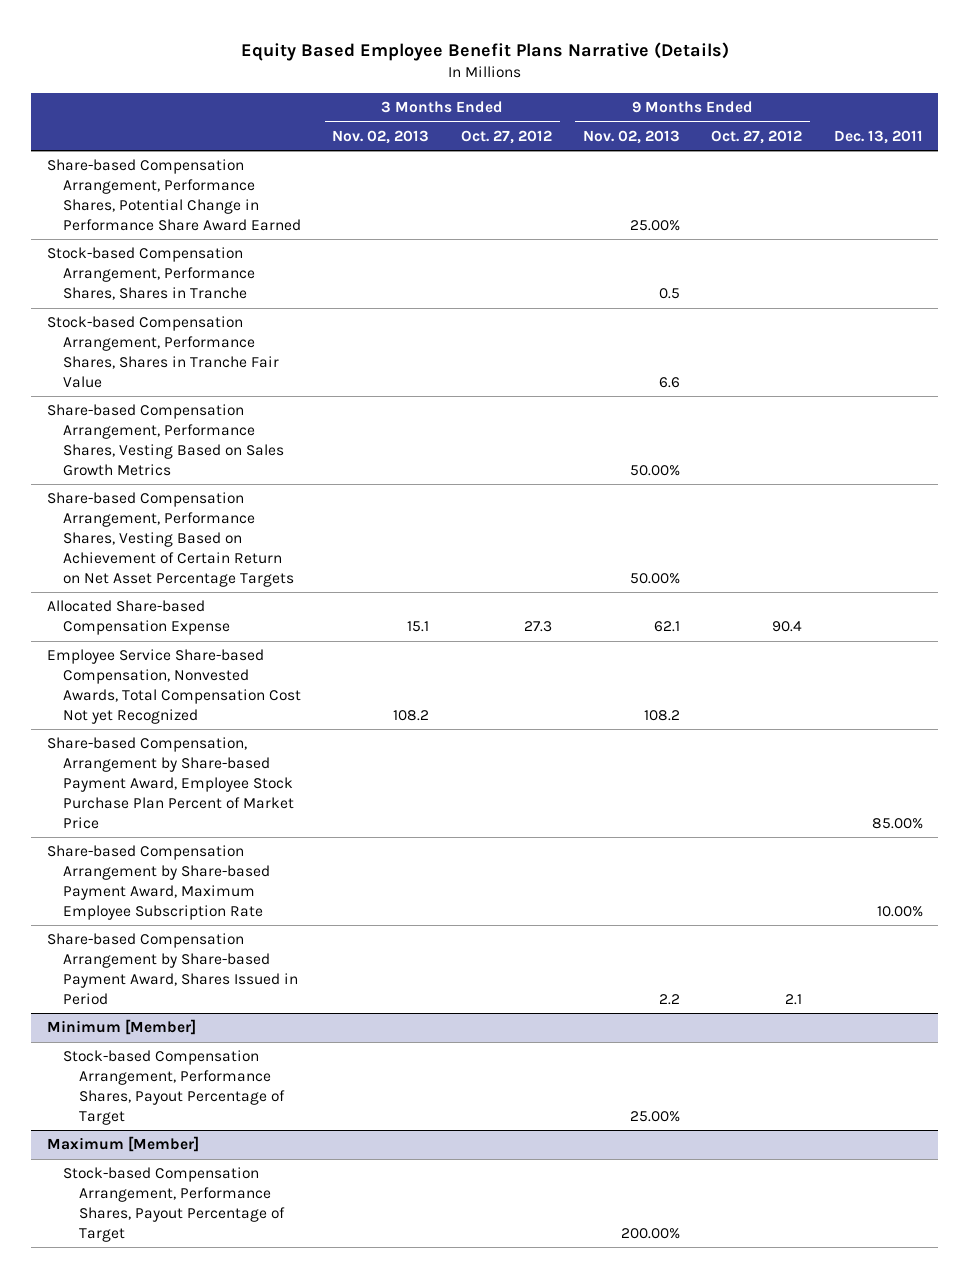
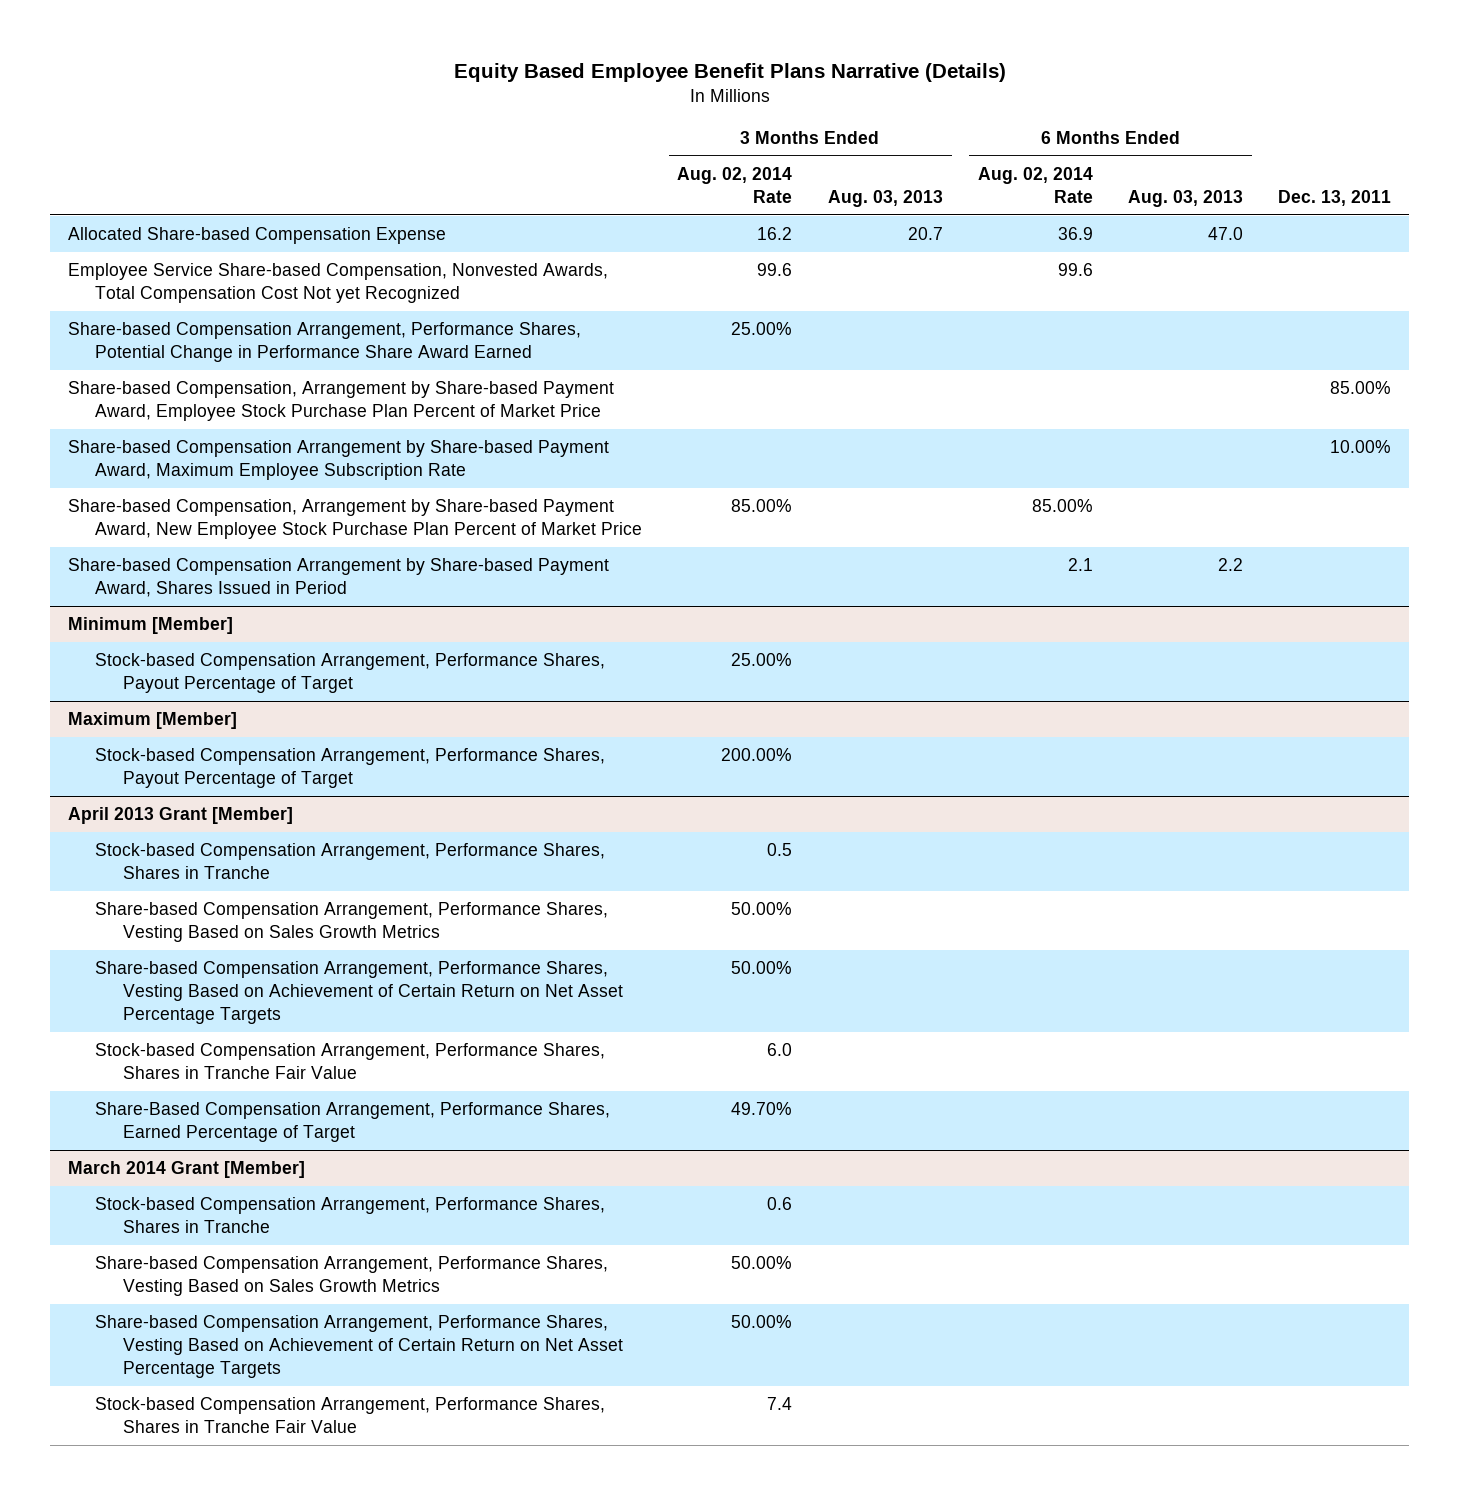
- | 3 Months Ended Nov. 02, 2013 | 3 Months Ended Oct. 27, 2012 | 9 Months Ended Nov. 02, 2013 | 9 Months Ended Oct. 27, 2012 | Dec. 13, 2011
+ | 3 Months Ended Aug. 02, 2014 Rate | 3 Months Ended Aug. 03, 2013 | 6 Months Ended Aug. 02, 2014 Rate | 6 Months Ended Aug. 03, 2013 | Dec. 13, 2011
- Stock-based Compensation Arrangement, Performance Shares, Shares in Tranche | | | 0.5 | |
- Stock-based Compensation Arrangement, Performance Shares, Shares in Tranche Fair Value | | | 6.6 | |
- Share-based Compensation Arrangement, Performance Shares, Vesting Based on Sales Growth Metrics | | | 50.00% | |
- Share-based Compensation Arrangement, Performance Shares, Vesting Based on Achievement of Certain Return on Net Asset Percentage Targets | | | 50.00% | |
moved down: Share-based Compensation Arrangement, Performance Shares, Potential Change in Performance Share Award Earned | 25.00% | | | |
+ Share-based Compensation, Arrangement by Share-based Payment Award, New Employee Stock Purchase Plan Percent of Market Price | 85.00% | | 85.00% | |
+ April 2013 Grant [Member]
+ Stock-based Compensation Arrangement, Performance Shares, Shares in Tranche | 0.5 | | | |
+ Share-based Compensation Arrangement, Performance Shares, Vesting Based on Sales Growth Metrics | 50.00% | | | |
+ Share-based Compensation Arrangement, Performance Shares, Vesting Based on Achievement of Certain Return on Net Asset Percentage Targets | 50.00% | | | |
+ Stock-based Compensation Arrangement, Performance Shares, Shares in Tranche Fair Value | 6.0 | | | |
+ Share-Based Compensation Arrangement, Performance Shares, Earned Percentage of Target | 49.70% | | | |
+ March 2014 Grant [Member]
+ Stock-based Compensation Arrangement, Performance Shares, Shares in Tranche | 0.6 | | | |
+ Share-based Compensation Arrangement, Performance Shares, Vesting Based on Sales Growth Metrics | 50.00% | | | |
+ Share-based Compensation Arrangement, Performance Shares, Vesting Based on Achievement of Certain Return on Net Asset Percentage Targets | 50.00% | | | |
+ Stock-based Compensation Arrangement, Performance Shares, Shares in Tranche Fair Value | 7.4 | | | |

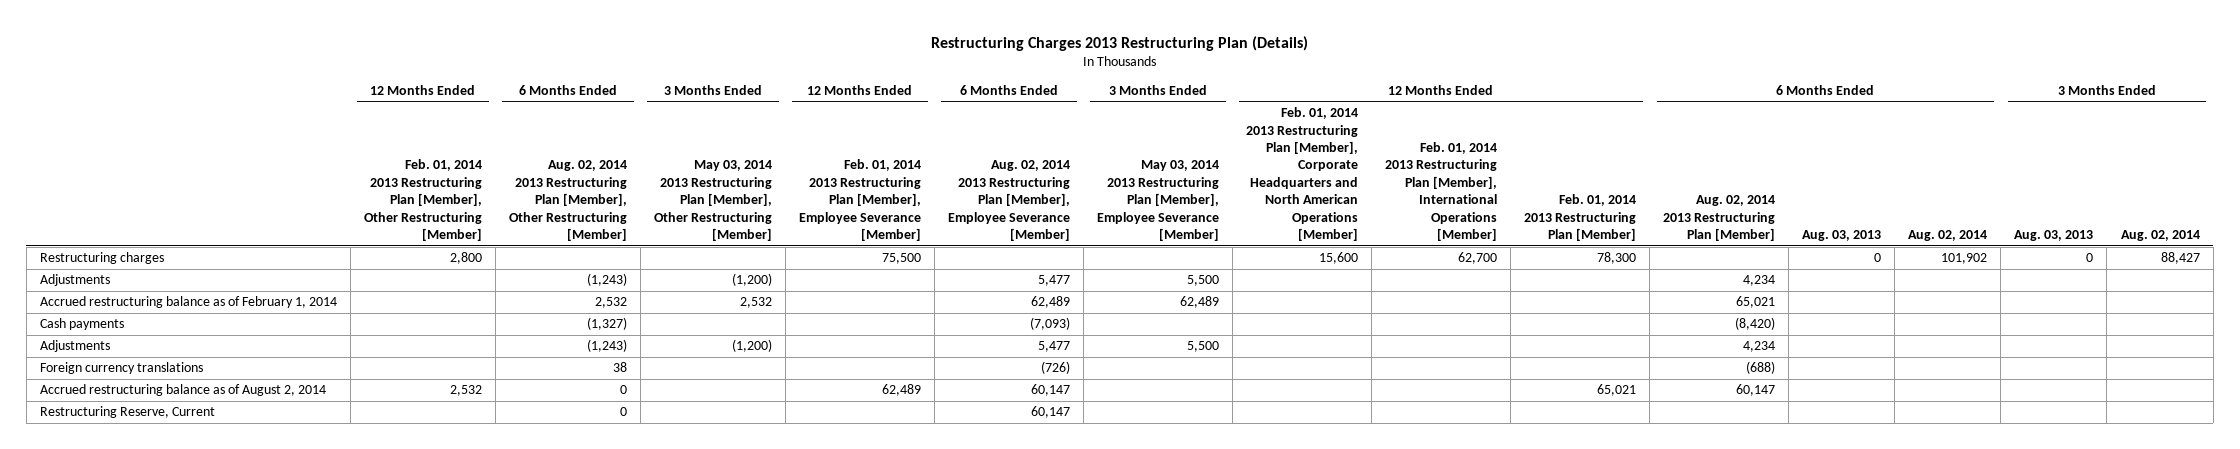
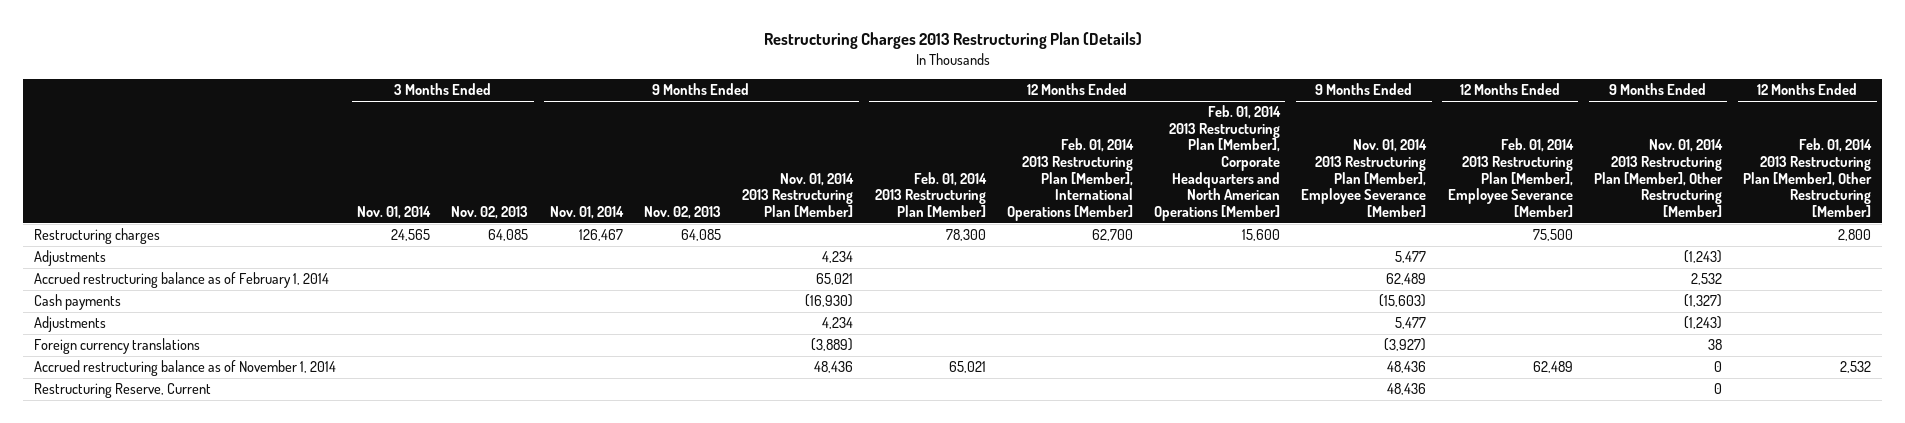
- | 12 Months Ended Feb. 01, 2014 2013 Restructuring Plan [Member], Other Restructuring [Member] | 6 Months Ended Aug. 02, 2014 2013 Restructuring Plan [Member], Other Restructuring [Member] | 3 Months Ended May 03, 2014 2013 Restructuring Plan [Member], Other Restructuring [Member] | 12 Months Ended Feb. 01, 2014 2013 Restructuring Plan [Member], Employee Severance [Member] | 6 Months Ended Aug. 02, 2014 2013 Restructuring Plan [Member], Employee Severance [Member] | 3 Months Ended May 03, 2014 2013 Restructuring Plan [Member], Employee Severance [Member] | 12 Months Ended Feb. 01, 2014 2013 Restructuring Plan [Member], Corporate Headquarters and North American Operations [Member] | 12 Months Ended Feb. 01, 2014 2013 Restructuring Plan [Member], International Operations [Member] | 12 Months Ended Feb. 01, 2014 2013 Restructuring Plan [Member] | 6 Months Ended Aug. 02, 2014 2013 Restructuring Plan [Member] | 6 Months Ended Aug. 03, 2013 | 6 Months Ended Aug. 02, 2014 | 3 Months Ended Aug. 03, 2013 | 3 Months Ended Aug. 02, 2014
+ | 3 Months Ended Nov. 01, 2014 | 3 Months Ended Nov. 02, 2013 | 9 Months Ended Nov. 01, 2014 | 9 Months Ended Nov. 02, 2013 | 9 Months Ended Nov. 01, 2014 2013 Restructuring Plan [Member] | 12 Months Ended Feb. 01, 2014 2013 Restructuring Plan [Member] | 12 Months Ended Feb. 01, 2014 2013 Restructuring Plan [Member], International Operations [Member] | 12 Months Ended Feb. 01, 2014 2013 Restructuring Plan [Member], Corporate Headquarters and North American Operations [Member] | 9 Months Ended Nov. 01, 2014 2013 Restructuring Plan [Member], Employee Severance [Member] | 12 Months Ended Feb. 01, 2014 2013 Restructuring Plan [Member], Employee Severance [Member] | 9 Months Ended Nov. 01, 2014 2013 Restructuring Plan [Member], Other Restructuring [Member] | 12 Months Ended Feb. 01, 2014 2013 Restructuring Plan [Member], Other Restructuring [Member]
- Accrued restructuring balance as of August 2, 2014 | 2,532 | 0 | | 62,489 | 60,147 | | | | 65,021 | 60,147 | | | |
+ Accrued restructuring balance as of November 1, 2014 | | | | | 48,436 | 65,021 | | | 48,436 | 62,489 | 0 | 2,532

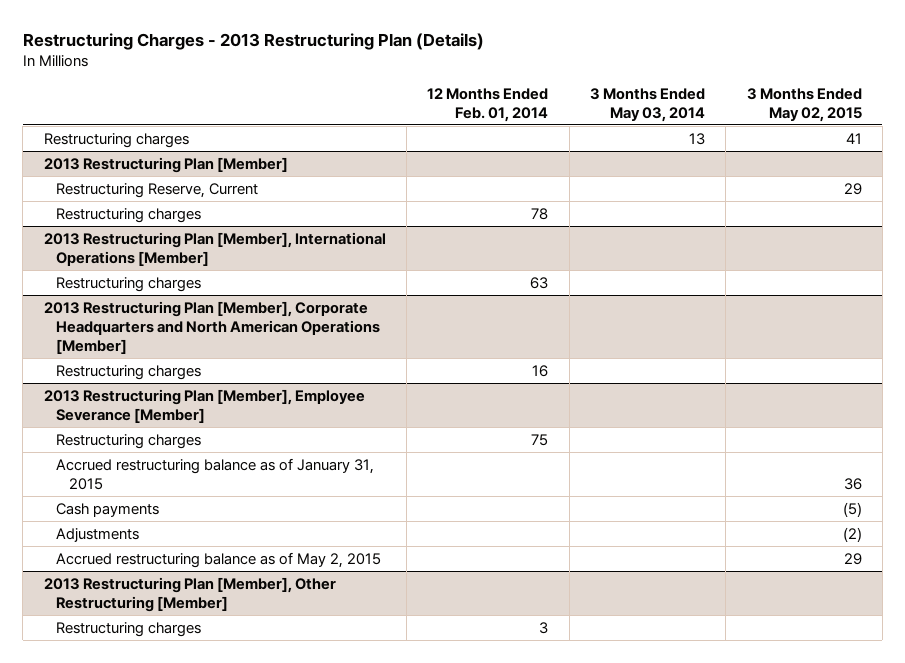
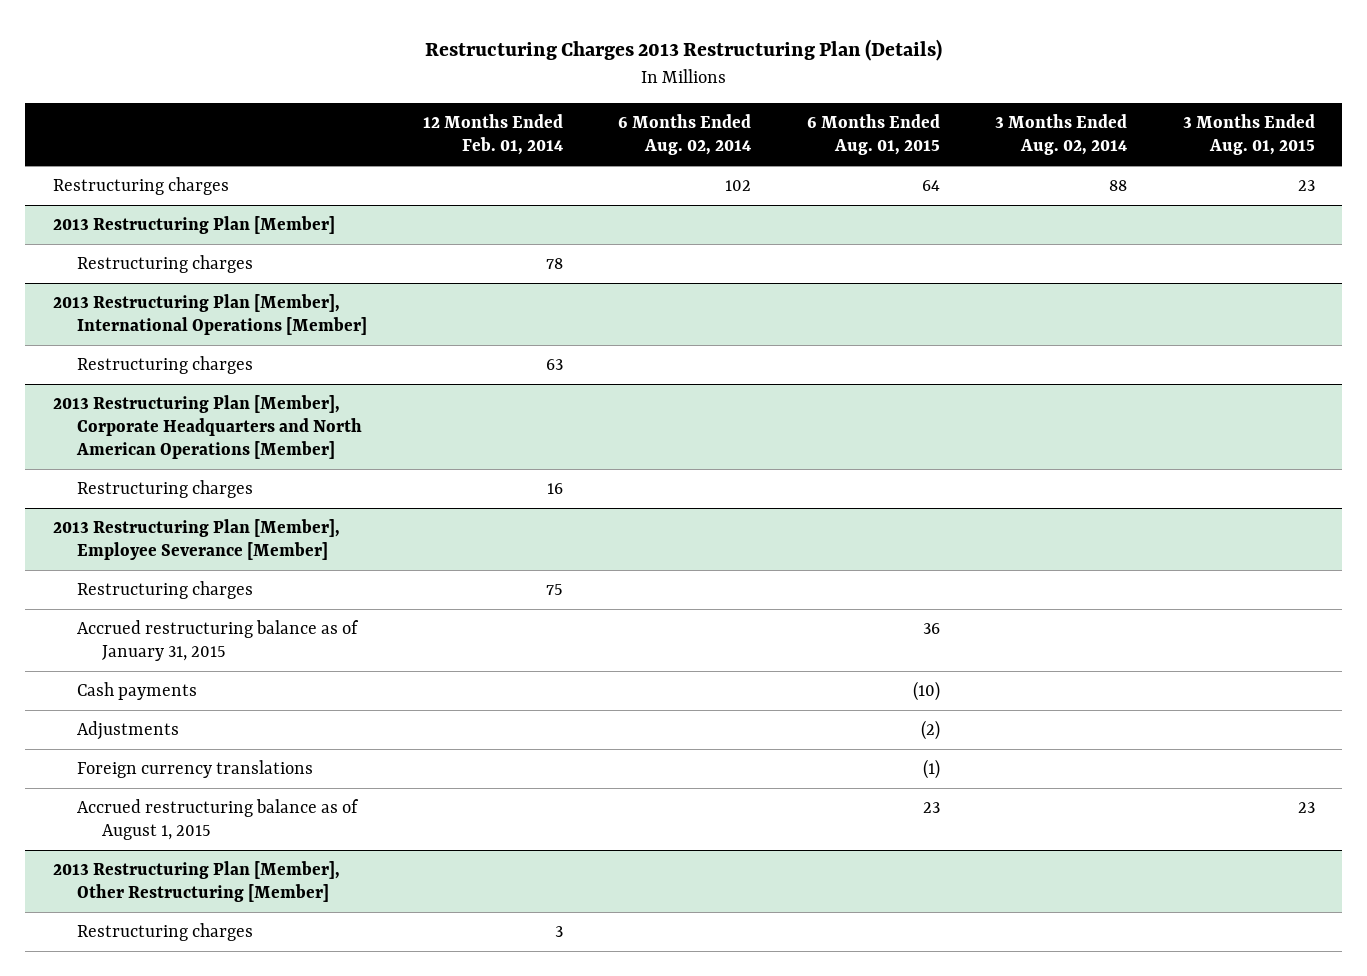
- Restructuring Charges - 2013 Restructuring Plan (Details)
+ Restructuring Charges 2013 Restructuring Plan (Details)
- | 12 Months Ended Feb. 01, 2014 | 3 Months Ended May 03, 2014 | 3 Months Ended May 02, 2015
+ | 12 Months Ended Feb. 01, 2014 | 6 Months Ended Aug. 02, 2014 | 6 Months Ended Aug. 01, 2015 | 3 Months Ended Aug. 02, 2014 | 3 Months Ended Aug. 01, 2015
@ 2013 Restructuring Plan [Member]
- Restructuring Reserve, Current | | | 29
@ 2013 Restructuring Plan [Member], Employee Severance [Member]
- Accrued restructuring balance as of May 2, 2015 | | | 29
+ Foreign currency translations | | | (1) | |
+ Accrued restructuring balance as of August 1, 2015 | | | 23 | | 23

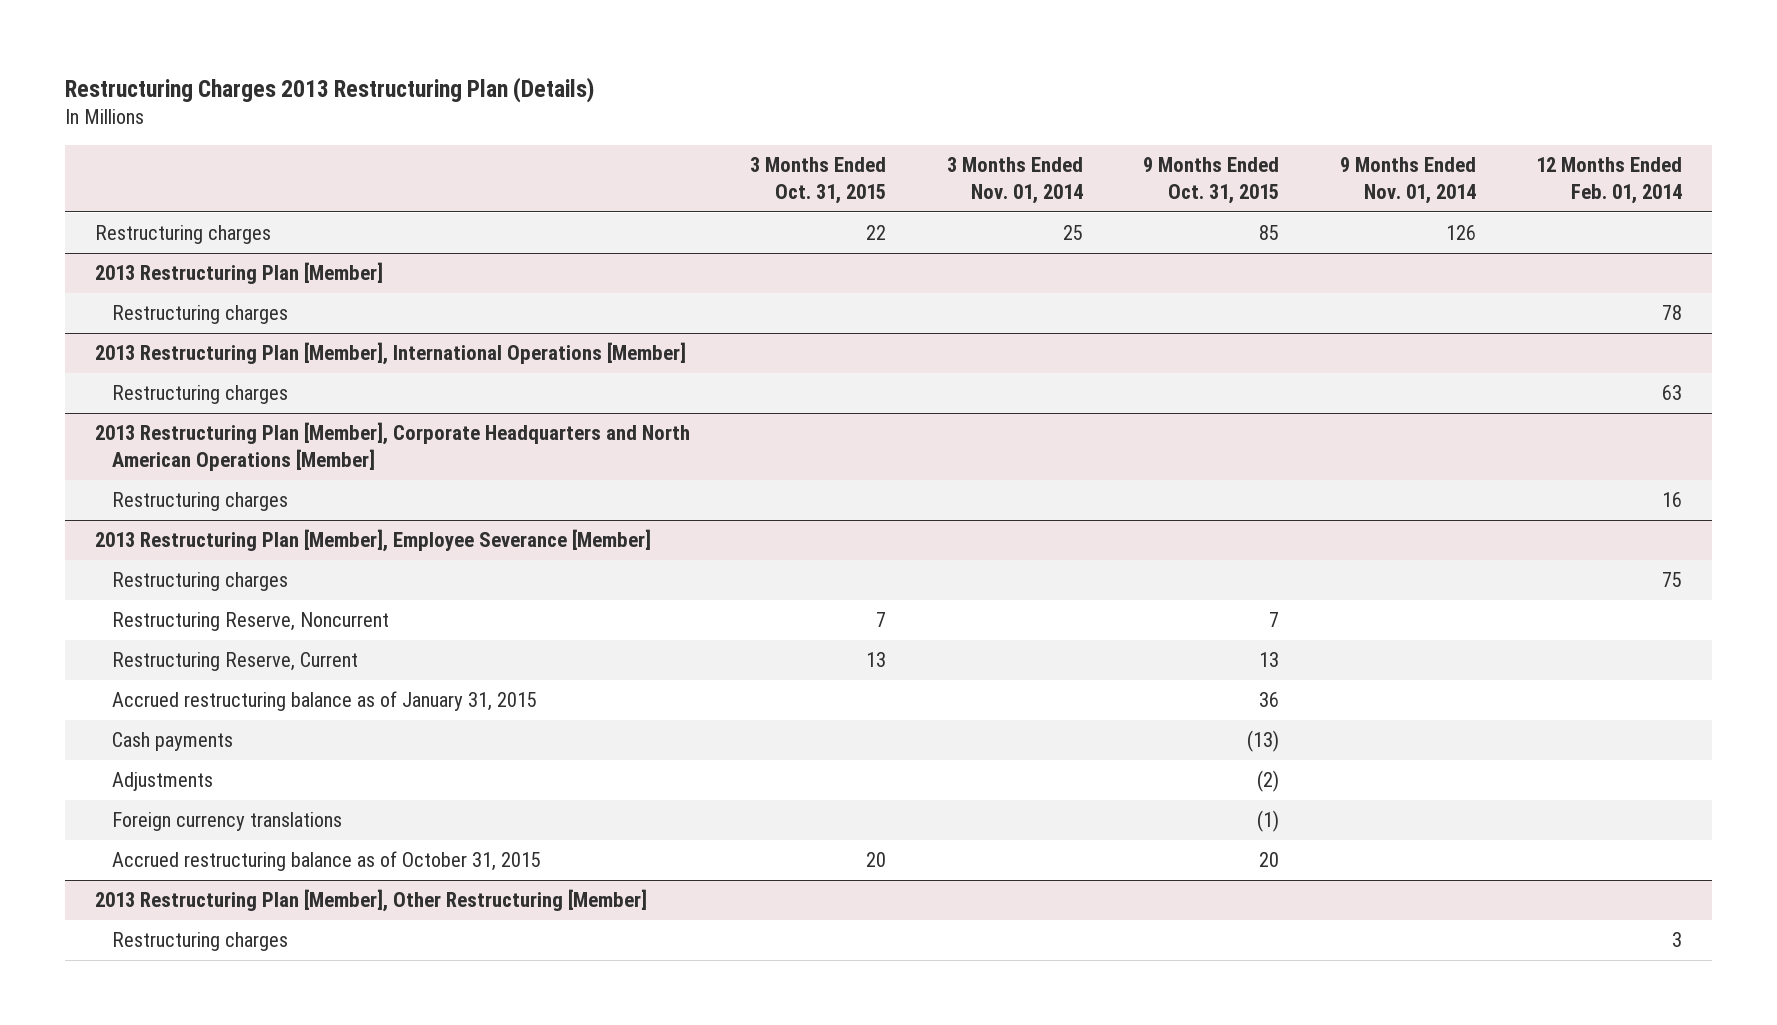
- | 12 Months Ended Feb. 01, 2014 | 6 Months Ended Aug. 02, 2014 | 6 Months Ended Aug. 01, 2015 | 3 Months Ended Aug. 02, 2014 | 3 Months Ended Aug. 01, 2015
+ | 3 Months Ended Oct. 31, 2015 | 3 Months Ended Nov. 01, 2014 | 9 Months Ended Oct. 31, 2015 | 9 Months Ended Nov. 01, 2014 | 12 Months Ended Feb. 01, 2014
@ 2013 Restructuring Plan [Member], Employee Severance [Member]
+ Restructuring Reserve, Noncurrent | 7 | | 7 | |
+ Restructuring Reserve, Current | 13 | | 13 | |
- Accrued restructuring balance as of August 1, 2015 | | | 23 | | 23
+ Accrued restructuring balance as of October 31, 2015 | 20 | | 20 | |

